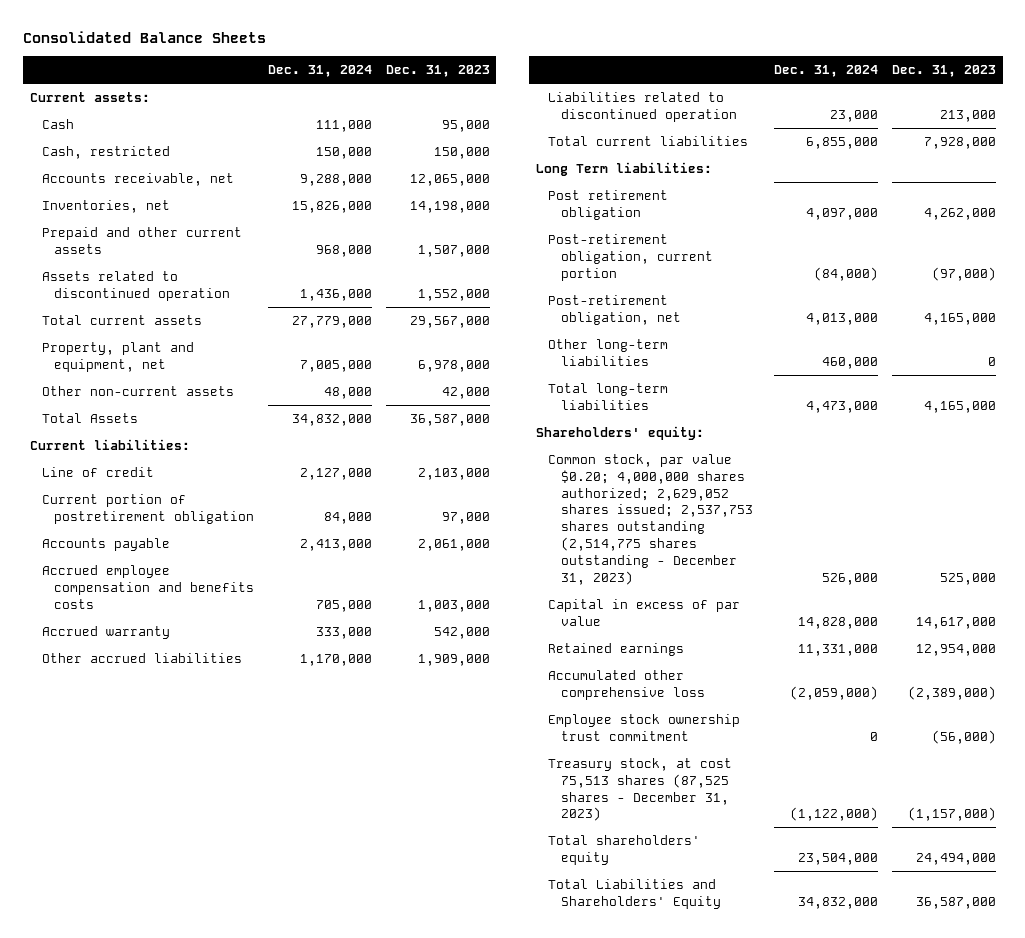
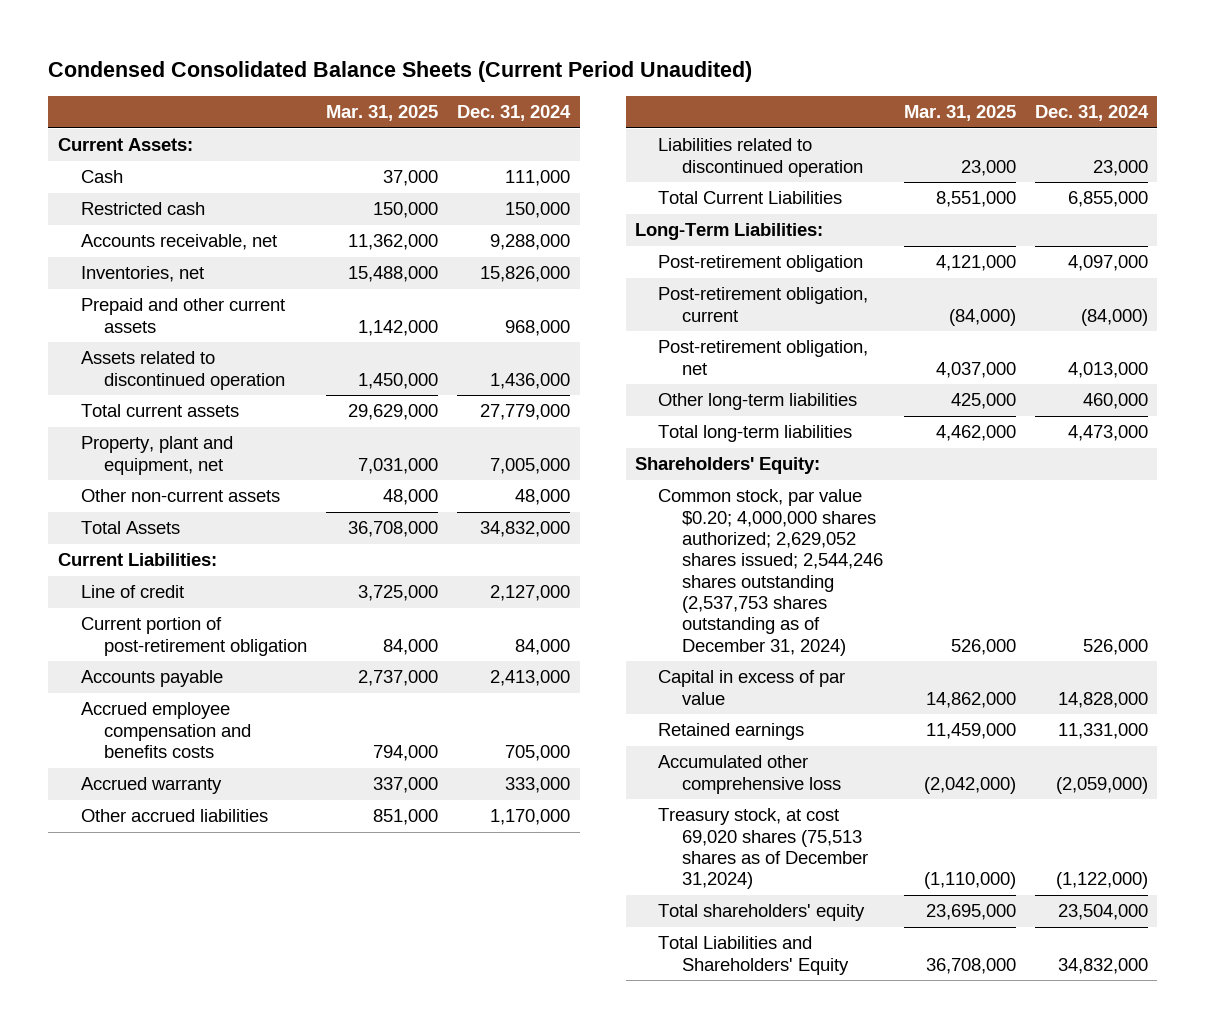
- Consolidated Balance Sheets
+ Condensed Consolidated Balance Sheets (Current Period Unaudited)
- | Dec. 31, 2024 | Dec. 31, 2023
+ | Mar. 31, 2025 | Dec. 31, 2024
- Current assets:
+ Current Assets:
- Cash, restricted | 150,000 | 150,000
+ Restricted cash | 150,000 | 150,000
- Current liabilities:
+ Current Liabilities:
- Current portion of postretirement obligation | 84,000 | 97,000
+ Current portion of post-retirement obligation | 84,000 | 84,000
- Total current liabilities | 6,855,000 | 7,928,000
- Long Term liabilities:
- Post retirement obligation | 4,097,000 | 4,262,000
- Post-retirement obligation, current portion | (84,000) | (97,000)
+ Total Current Liabilities | 8,551,000 | 6,855,000
+ Long-Term Liabilities:
+ Post-retirement obligation | 4,121,000 | 4,097,000
+ Post-retirement obligation, current | (84,000) | (84,000)
- Shareholders' equity:
- Common stock, par value $0.20; 4,000,000 shares authorized; 2,629,052 shares issued; 2,537,753 shares outstanding (2,514,775 shares outstanding - December 31, 2023) | 526,000 | 525,000
+ Shareholders' Equity:
+ Common stock, par value $0.20; 4,000,000 shares authorized; 2,629,052 shares issued; 2,544,246 shares outstanding (2,537,753 shares outstanding as of December 31, 2024) | 526,000 | 526,000
- Employee stock ownership trust commitment | 0 | (56,000)
- Treasury stock, at cost 75,513 shares (87,525 shares - December 31, 2023) | (1,122,000) | (1,157,000)
+ Treasury stock, at cost 69,020 shares (75,513 shares as of December 31,2024) | (1,110,000) | (1,122,000)

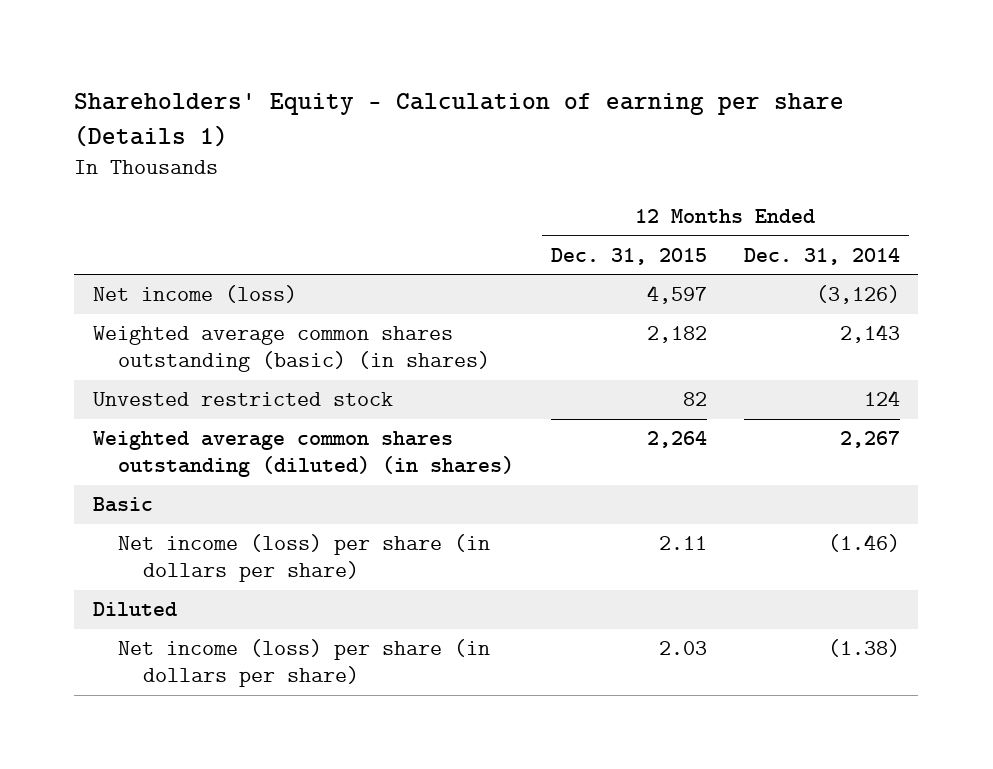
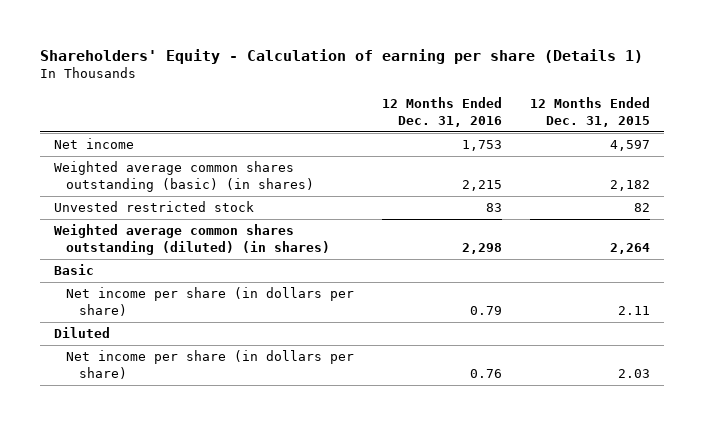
- | 12 Months Ended Dec. 31, 2015 | 12 Months Ended Dec. 31, 2014
+ | 12 Months Ended Dec. 31, 2016 | 12 Months Ended Dec. 31, 2015
- Net income (loss) | 4,597 | (3,126)
+ Net income | 1,753 | 4,597
- Net income (loss) per share (in dollars per share) | 2.11 | (1.46)
+ Net income per share (in dollars per share) | 0.79 | 2.11
- Net income (loss) per share (in dollars per share) | 2.03 | (1.38)
+ Net income per share (in dollars per share) | 0.76 | 2.03

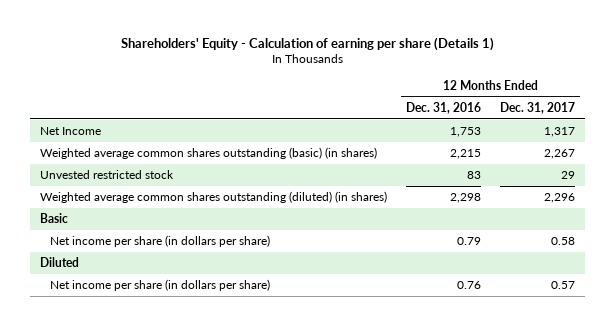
- | 12 Months Ended Dec. 31, 2016 | 12 Months Ended Dec. 31, 2015
+ | 12 Months Ended Dec. 31, 2016 | 12 Months Ended Dec. 31, 2017
- Net income | 1,753 | 4,597
+ Net Income | 1,753 | 1,317

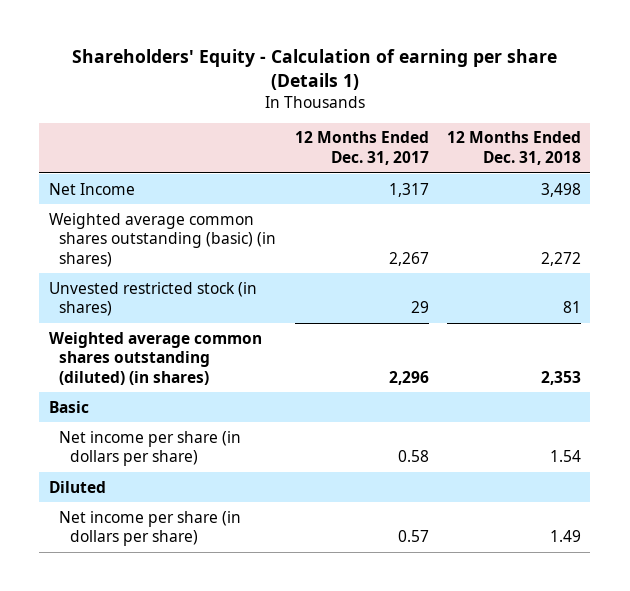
- | 12 Months Ended Dec. 31, 2016 | 12 Months Ended Dec. 31, 2017
+ | 12 Months Ended Dec. 31, 2017 | 12 Months Ended Dec. 31, 2018
- Unvested restricted stock | 83 | 29
+ Unvested restricted stock (in shares) | 29 | 81

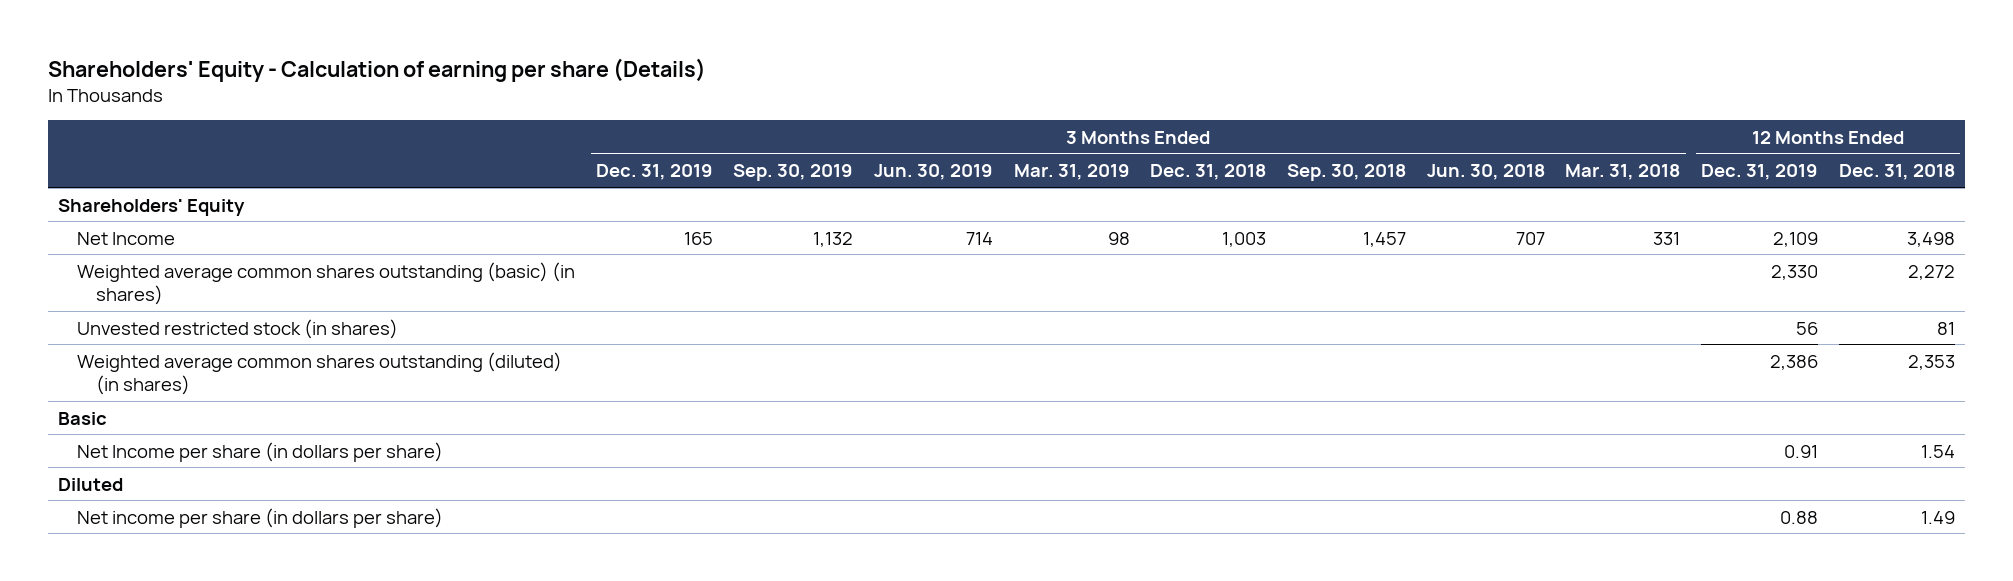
- Shareholders' Equity - Calculation of earning per share (Details 1)
+ Shareholders' Equity - Calculation of earning per share (Details)
- | 12 Months Ended Dec. 31, 2017 | 12 Months Ended Dec. 31, 2018
+ | 3 Months Ended Dec. 31, 2019 | 3 Months Ended Sep. 30, 2019 | 3 Months Ended Jun. 30, 2019 | 3 Months Ended Mar. 31, 2019 | 3 Months Ended Dec. 31, 2018 | 3 Months Ended Sep. 30, 2018 | 3 Months Ended Jun. 30, 2018 | 3 Months Ended Mar. 31, 2018 | 12 Months Ended Dec. 31, 2019 | 12 Months Ended Dec. 31, 2018
+ Shareholders' Equity
- Net income per share (in dollars per share) | 0.58 | 1.54
+ Net Income per share (in dollars per share) | | | | | | | | | 0.91 | 1.54

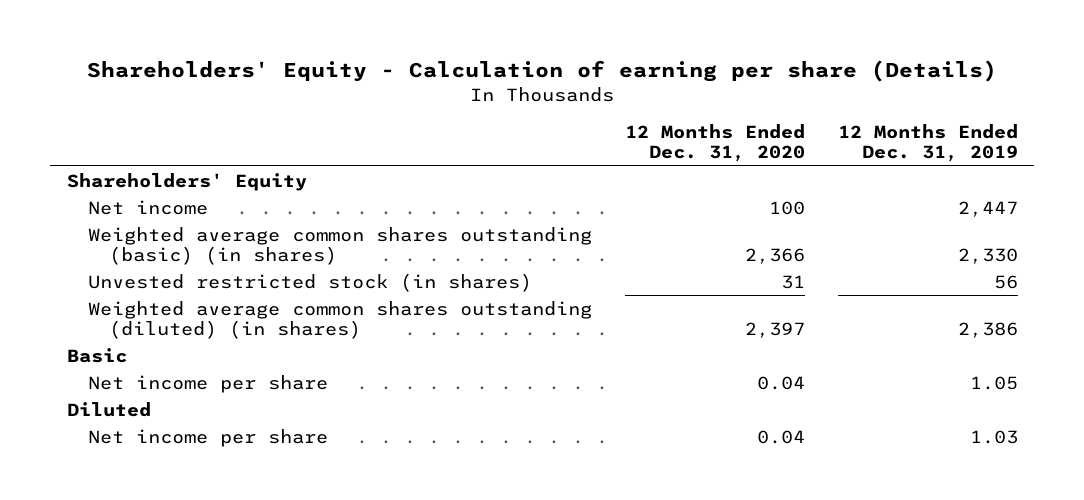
- | 3 Months Ended Dec. 31, 2019 | 3 Months Ended Sep. 30, 2019 | 3 Months Ended Jun. 30, 2019 | 3 Months Ended Mar. 31, 2019 | 3 Months Ended Dec. 31, 2018 | 3 Months Ended Sep. 30, 2018 | 3 Months Ended Jun. 30, 2018 | 3 Months Ended Mar. 31, 2018 | 12 Months Ended Dec. 31, 2019 | 12 Months Ended Dec. 31, 2018
+ | 12 Months Ended Dec. 31, 2020 | 12 Months Ended Dec. 31, 2019
- Net Income | 165 | 1,132 | 714 | 98 | 1,003 | 1,457 | 707 | 331 | 2,109 | 3,498
+ Net income | 100 | 2,447
- Net Income per share (in dollars per share) | | | | | | | | | 0.91 | 1.54
+ Net income per share | 0.04 | 1.05
- Net income per share (in dollars per share) | | | | | | | | | 0.88 | 1.49
+ Net income per share | 0.04 | 1.03

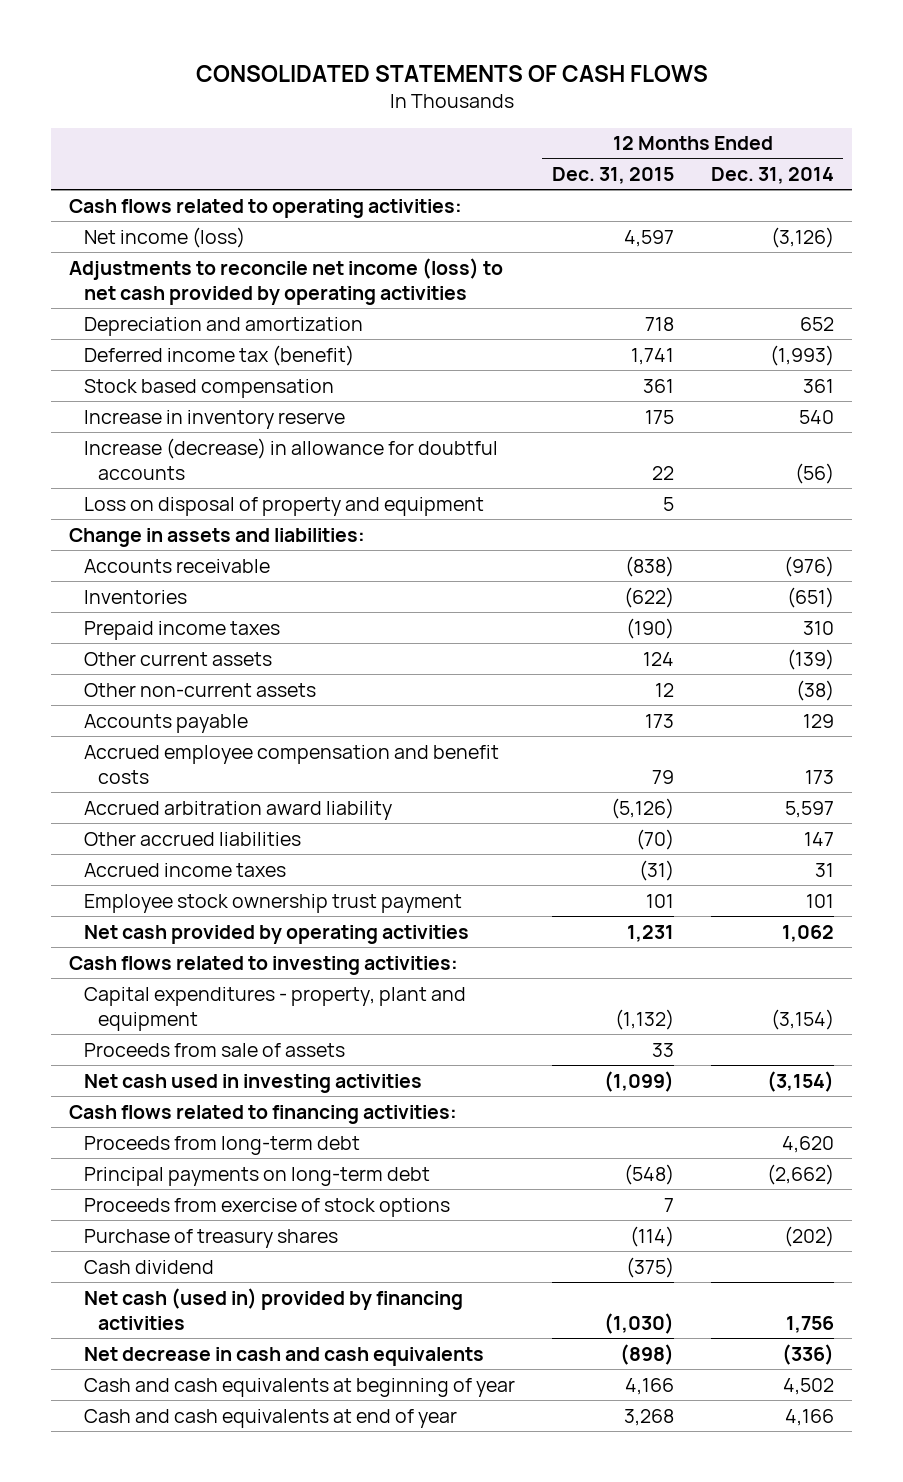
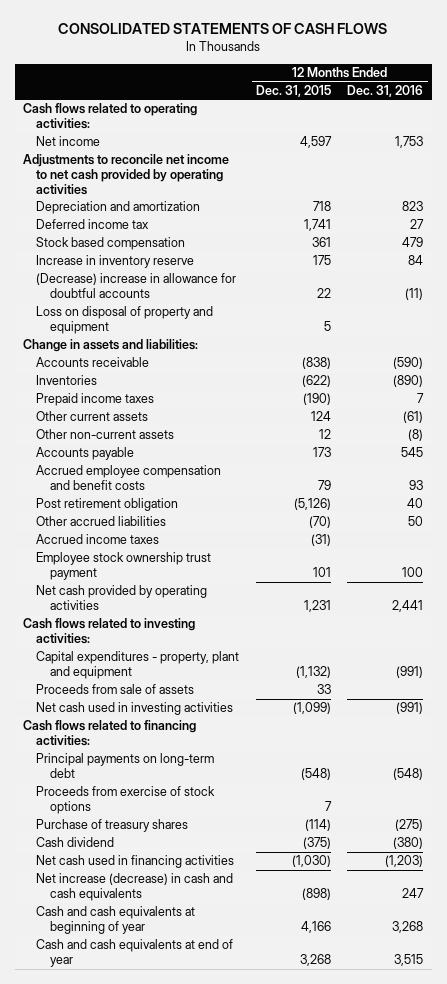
- | 12 Months Ended Dec. 31, 2015 | 12 Months Ended Dec. 31, 2014
+ | 12 Months Ended Dec. 31, 2015 | 12 Months Ended Dec. 31, 2016
- Net income (loss) | 4,597 | (3,126)
- Adjustments to reconcile net income (loss) to net cash provided by operating activities
+ Net income | 4,597 | 1,753
+ Adjustments to reconcile net income to net cash provided by operating activities
- Deferred income tax (benefit) | 1,741 | (1,993)
+ Deferred income tax | 1,741 | 27
- Increase (decrease) in allowance for doubtful accounts | 22 | (56)
+ (Decrease) increase in allowance for doubtful accounts | 22 | (11)
- Accrued arbitration award liability | (5,126) | 5,597
+ Post retirement obligation | (5,126) | 40
- Proceeds from long-term debt | | 4,620
- Net cash (used in) provided by financing activities | (1,030) | 1,756
- Net decrease in cash and cash equivalents | (898) | (336)
+ Net cash used in financing activities | (1,030) | (1,203)
+ Net increase (decrease) in cash and cash equivalents | (898) | 247

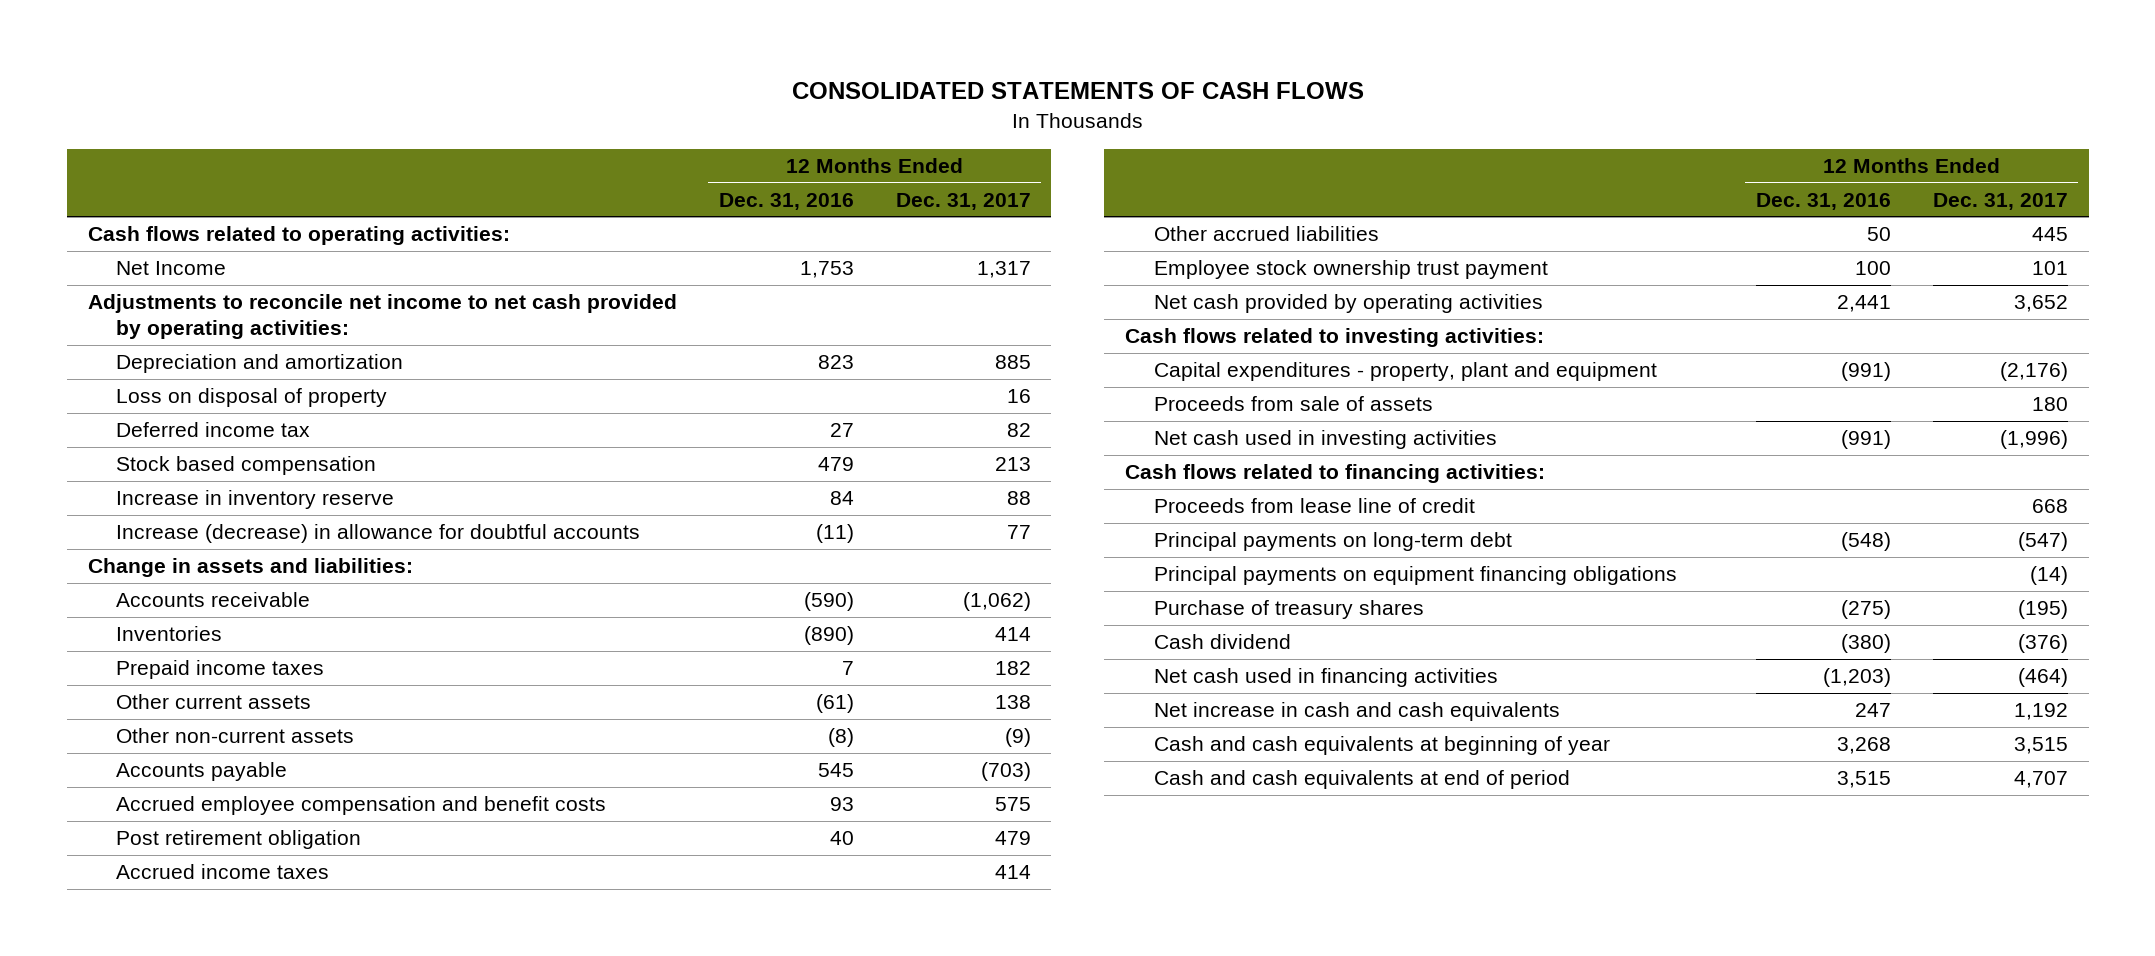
- | 12 Months Ended Dec. 31, 2015 | 12 Months Ended Dec. 31, 2016
+ | 12 Months Ended Dec. 31, 2016 | 12 Months Ended Dec. 31, 2017
- Net income | 4,597 | 1,753
- Adjustments to reconcile net income to net cash provided by operating activities
+ Net Income | 1,753 | 1,317
+ Adjustments to reconcile net income to net cash provided by operating activities:
+ Loss on disposal of property | | 16
- (Decrease) increase in allowance for doubtful accounts | 22 | (11)
- Loss on disposal of property and equipment | 5 |
+ Increase (decrease) in allowance for doubtful accounts | (11) | 77
moved down: Other accrued liabilities | 50 | 445
+ Proceeds from lease line of credit | | 668
- Proceeds from exercise of stock options | 7 |
+ Principal payments on equipment financing obligations | | (14)
- Net increase (decrease) in cash and cash equivalents | (898) | 247
+ Net increase in cash and cash equivalents | 247 | 1,192
- Cash and cash equivalents at end of year | 3,268 | 3,515
+ Cash and cash equivalents at end of period | 3,515 | 4,707

